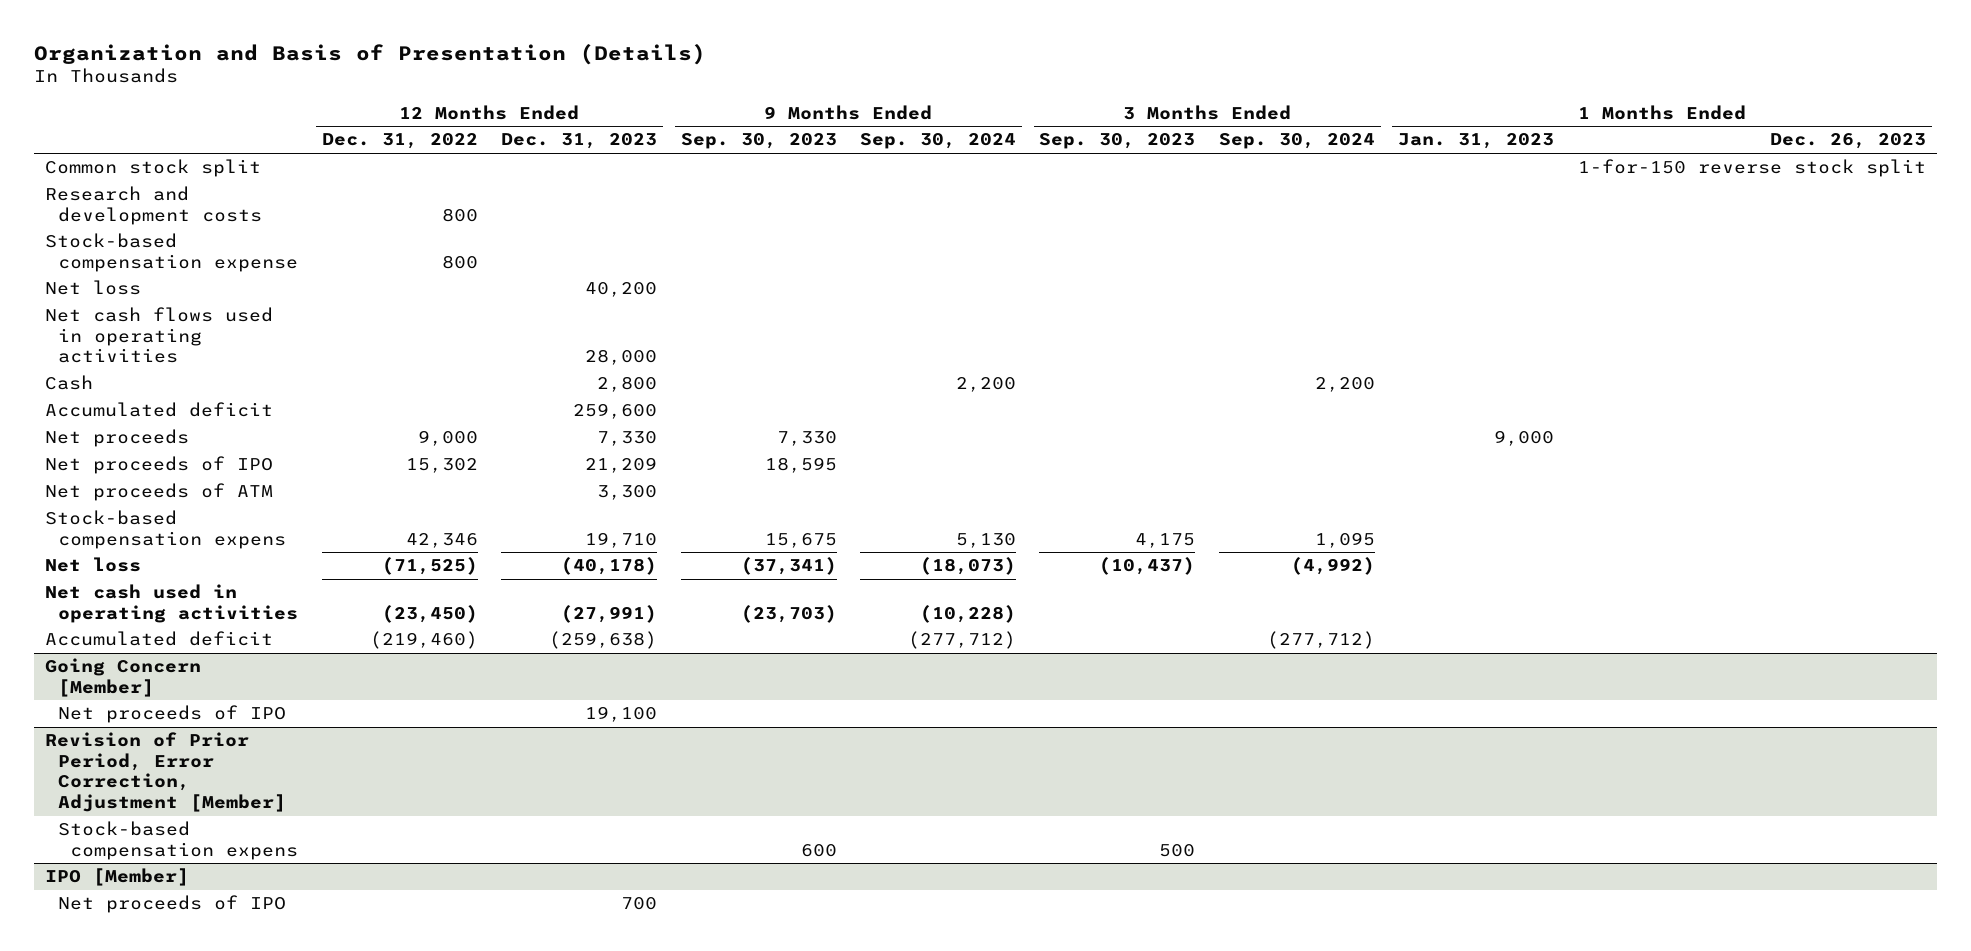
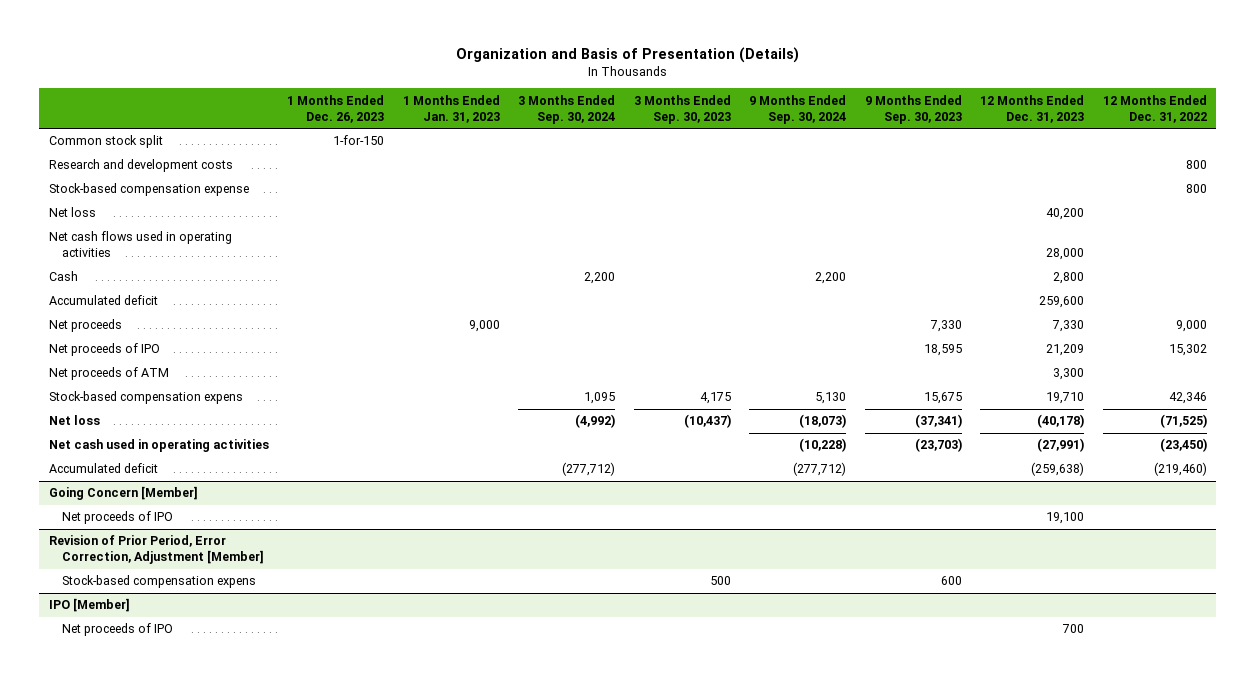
- | 12 Months Ended Dec. 31, 2022 | 12 Months Ended Dec. 31, 2023 | 9 Months Ended Sep. 30, 2023 | 9 Months Ended Sep. 30, 2024 | 3 Months Ended Sep. 30, 2023 | 3 Months Ended Sep. 30, 2024 | 1 Months Ended Jan. 31, 2023 | 1 Months Ended Dec. 26, 2023
+ | 1 Months Ended Dec. 26, 2023 | 1 Months Ended Jan. 31, 2023 | 3 Months Ended Sep. 30, 2024 | 3 Months Ended Sep. 30, 2023 | 9 Months Ended Sep. 30, 2024 | 9 Months Ended Sep. 30, 2023 | 12 Months Ended Dec. 31, 2023 | 12 Months Ended Dec. 31, 2022
- Common stock split | | | | | | | | 1-for-150 reverse stock split
+ Common stock split | 1-for-150 | | | | | | |

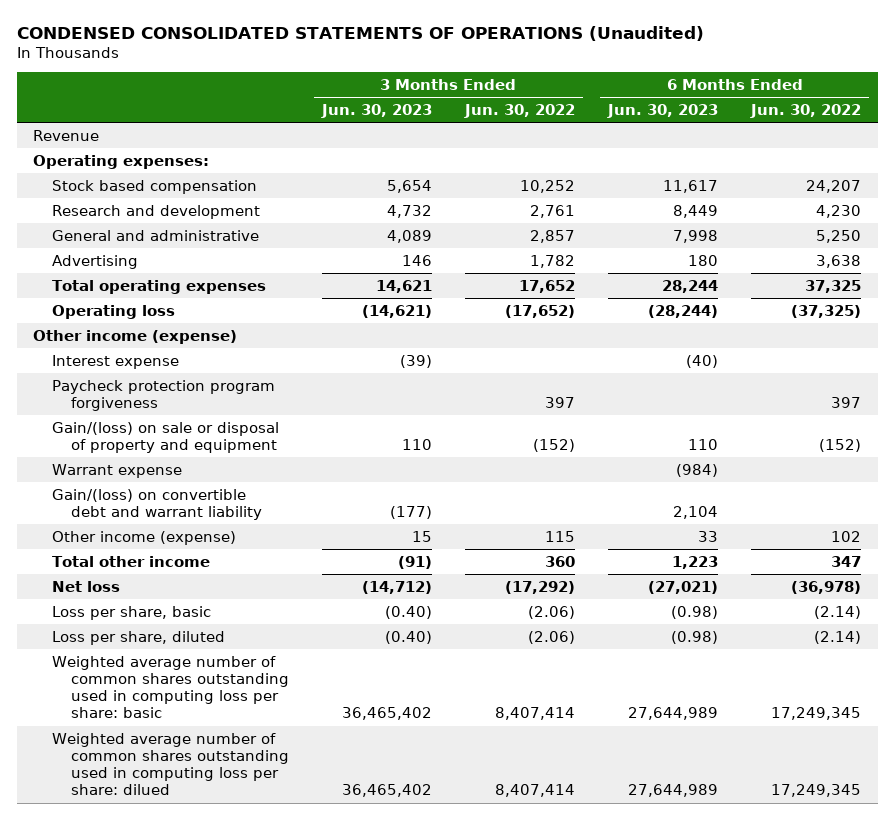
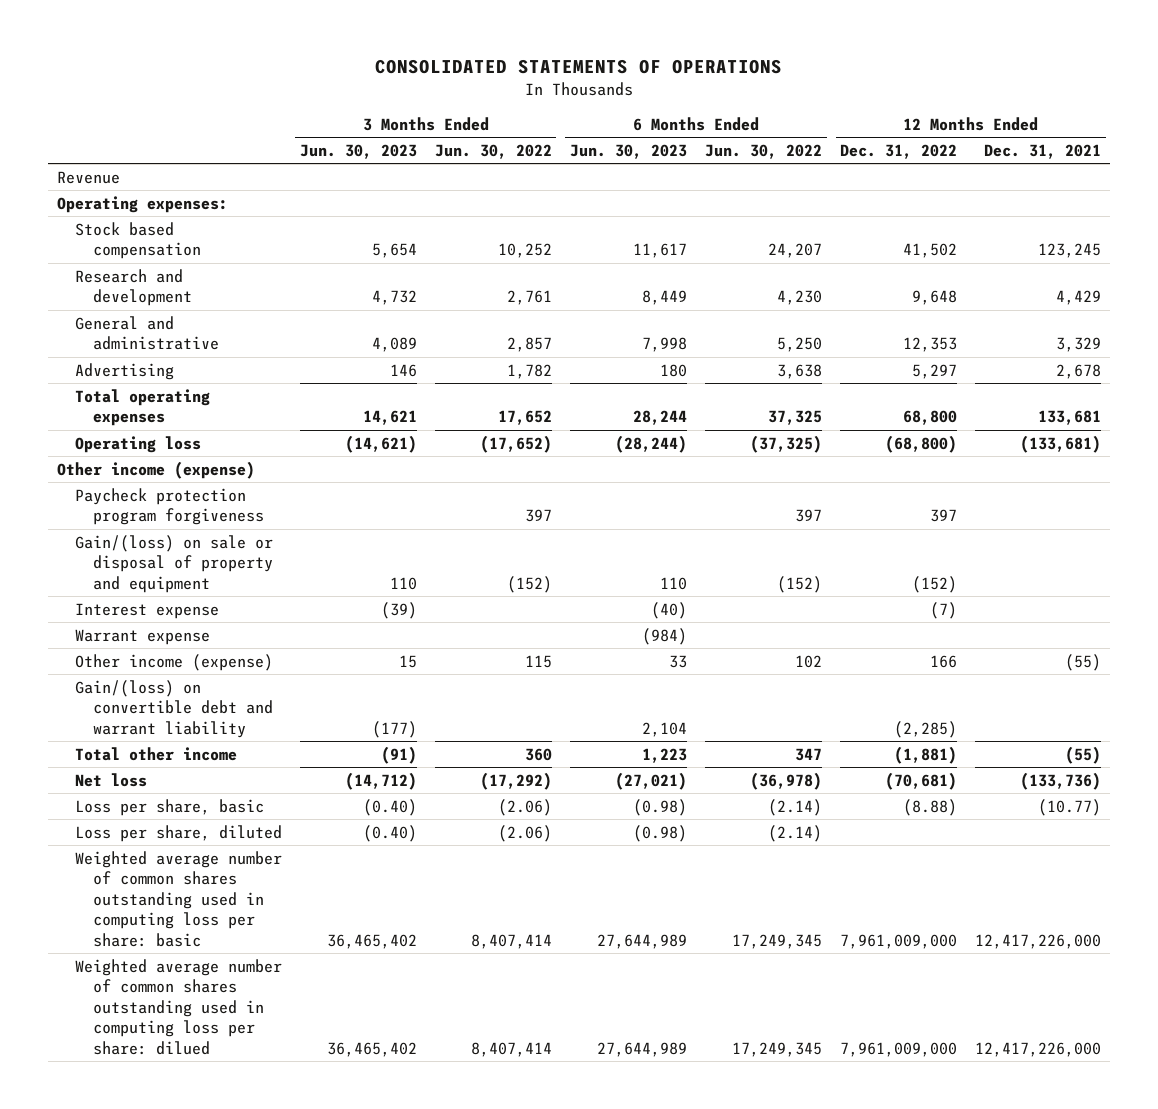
- CONDENSED CONSOLIDATED STATEMENTS OF OPERATIONS (Unaudited)
+ CONSOLIDATED STATEMENTS OF OPERATIONS
- | 3 Months Ended Jun. 30, 2023 | 3 Months Ended Jun. 30, 2022 | 6 Months Ended Jun. 30, 2023 | 6 Months Ended Jun. 30, 2022
+ | 3 Months Ended Jun. 30, 2023 | 3 Months Ended Jun. 30, 2022 | 6 Months Ended Jun. 30, 2023 | 6 Months Ended Jun. 30, 2022 | 12 Months Ended Dec. 31, 2022 | 12 Months Ended Dec. 31, 2021
moved down: Interest expense | (39) | | (40) | | (7) |
moved down: Gain/(loss) on convertible debt and warrant liability | (177) | | 2,104 | | (2,285) |

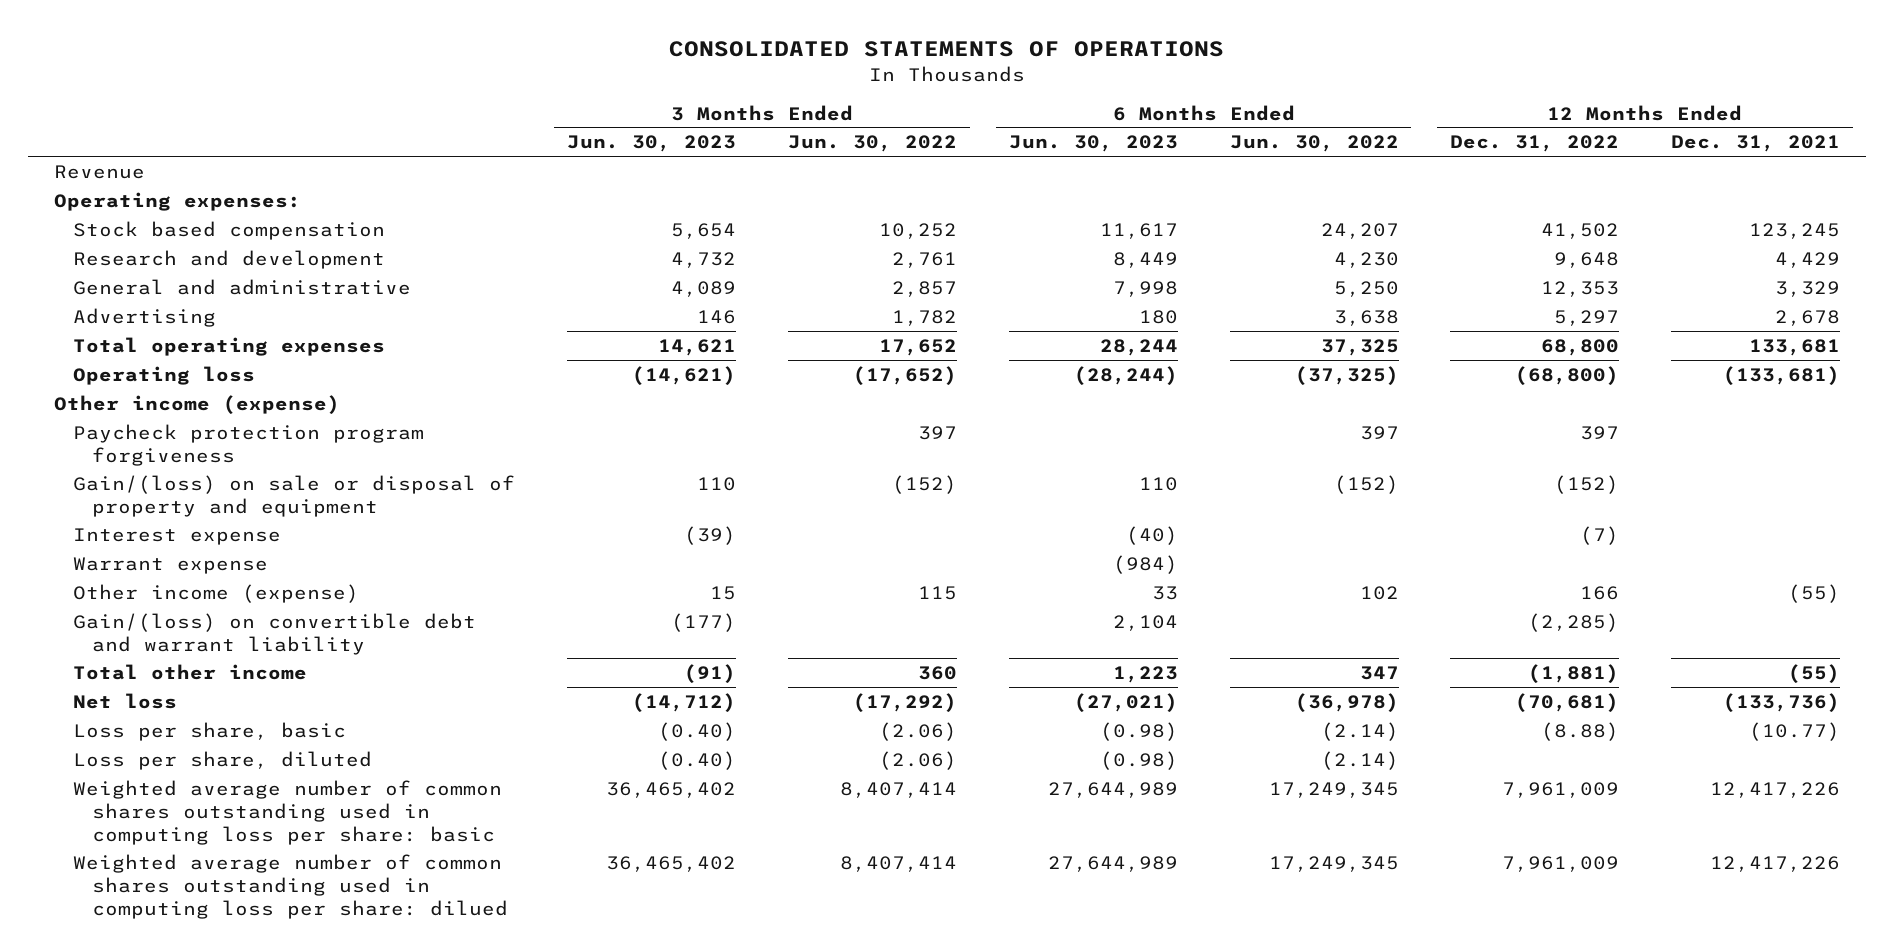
- Weighted average number of common shares outstanding used in computing loss per share: basic | 36,465,402 | 8,407,414 | 27,644,989 | 17,249,345 | 7,961,009,000 | 12,417,226,000
- Weighted average number of common shares outstanding used in computing loss per share: dilued | 36,465,402 | 8,407,414 | 27,644,989 | 17,249,345 | 7,961,009,000 | 12,417,226,000
+ Weighted average number of common shares outstanding used in computing loss per share: basic | 36,465,402 | 8,407,414 | 27,644,989 | 17,249,345 | 7,961,009 | 12,417,226
+ Weighted average number of common shares outstanding used in computing loss per share: dilued | 36,465,402 | 8,407,414 | 27,644,989 | 17,249,345 | 7,961,009 | 12,417,226

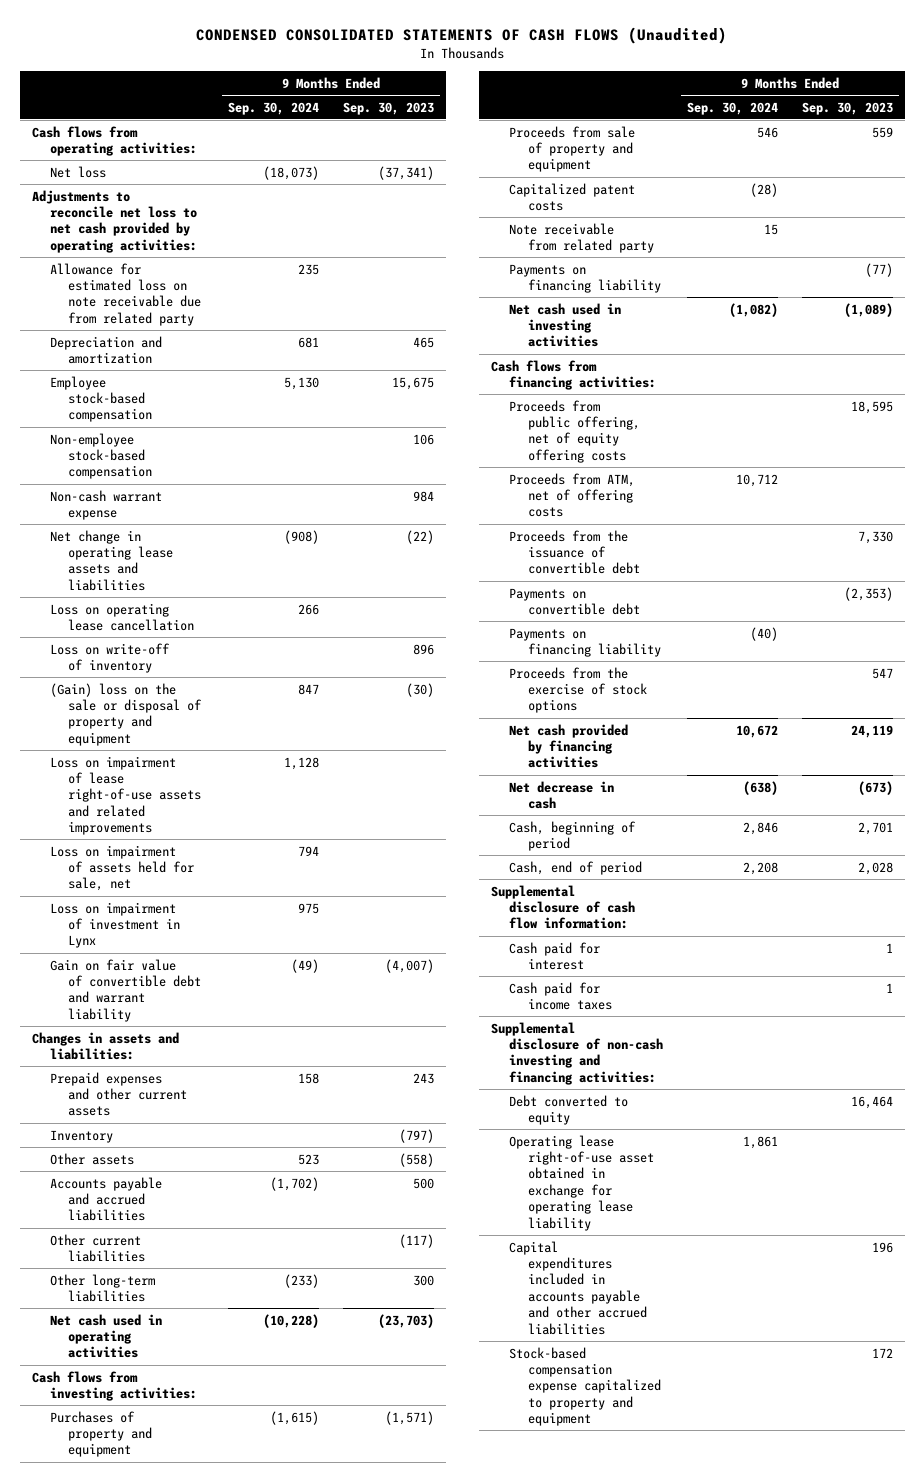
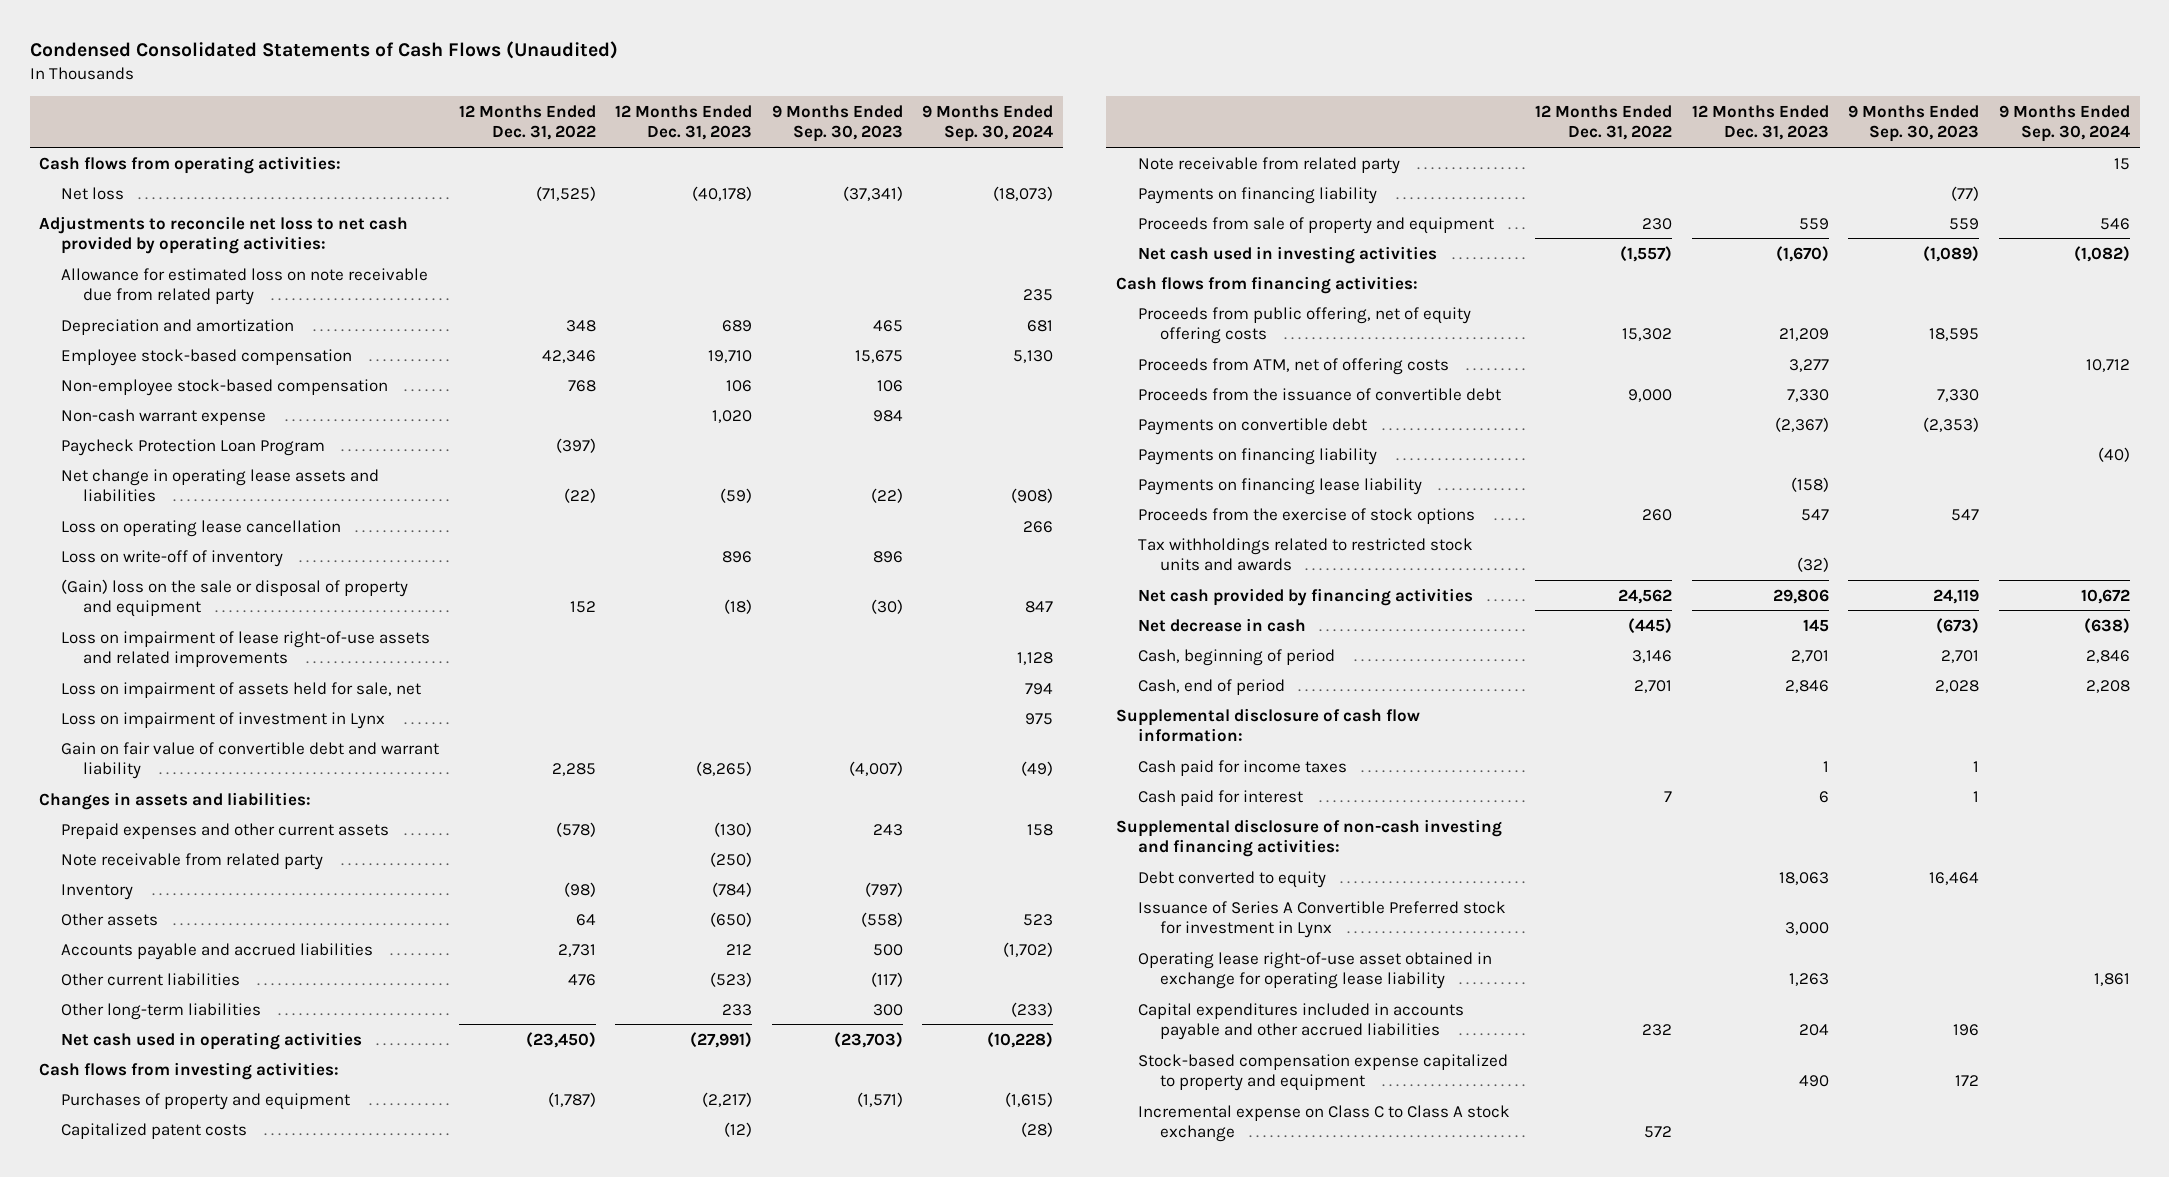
- CONDENSED CONSOLIDATED STATEMENTS OF CASH FLOWS (Unaudited)
+ Condensed Consolidated Statements of Cash Flows (Unaudited)
- | 9 Months Ended Sep. 30, 2024 | 9 Months Ended Sep. 30, 2023
+ | 12 Months Ended Dec. 31, 2022 | 12 Months Ended Dec. 31, 2023 | 9 Months Ended Sep. 30, 2023 | 9 Months Ended Sep. 30, 2024
+ Paycheck Protection Loan Program | (397) | | |
+ Note receivable from related party | | (250) | |
moved down: Proceeds from sale of property and equipment | 230 | 559 | 559 | 546
+ Payments on financing lease liability | | (158) | |
+ Tax withholdings related to restricted stock units and awards | | (32) | |
moved down: Cash paid for interest | 7 | 6 | 1 |
+ Issuance of Series A Convertible Preferred stock for investment in Lynx | | 3,000 | |
+ Incremental expense on Class C to Class A stock exchange | 572 | | |

